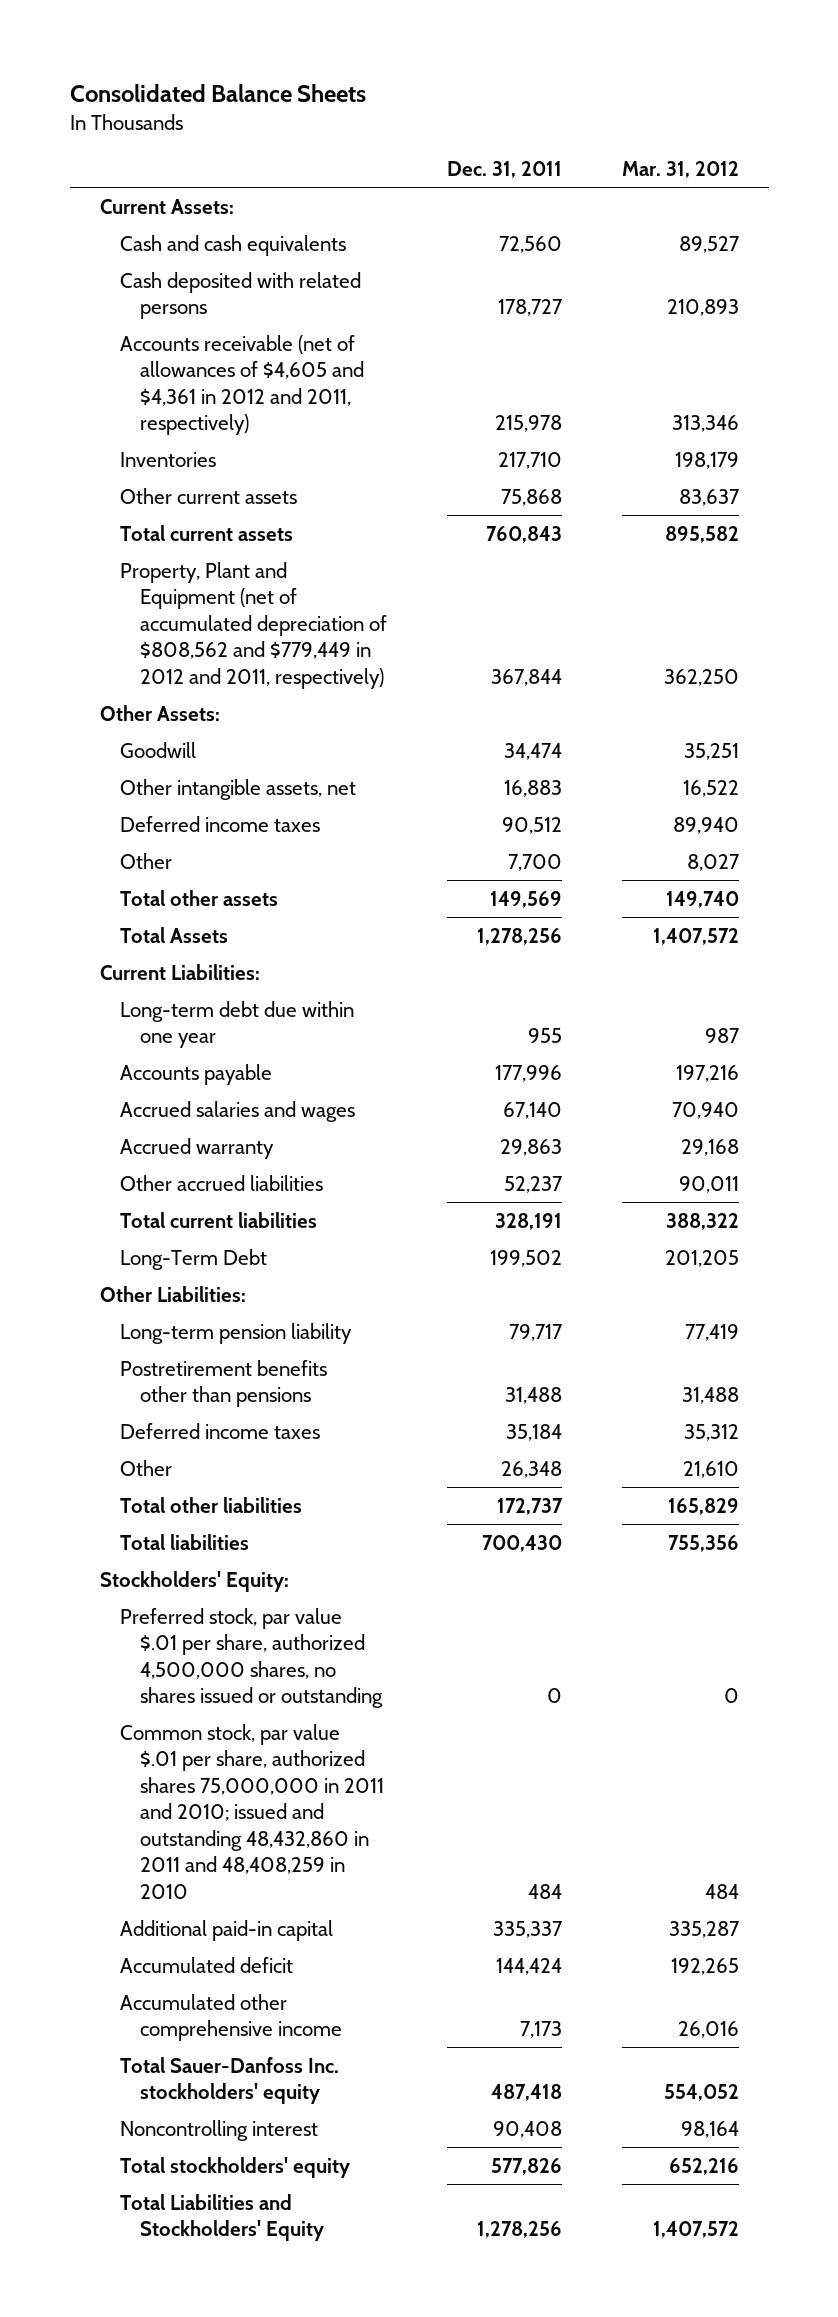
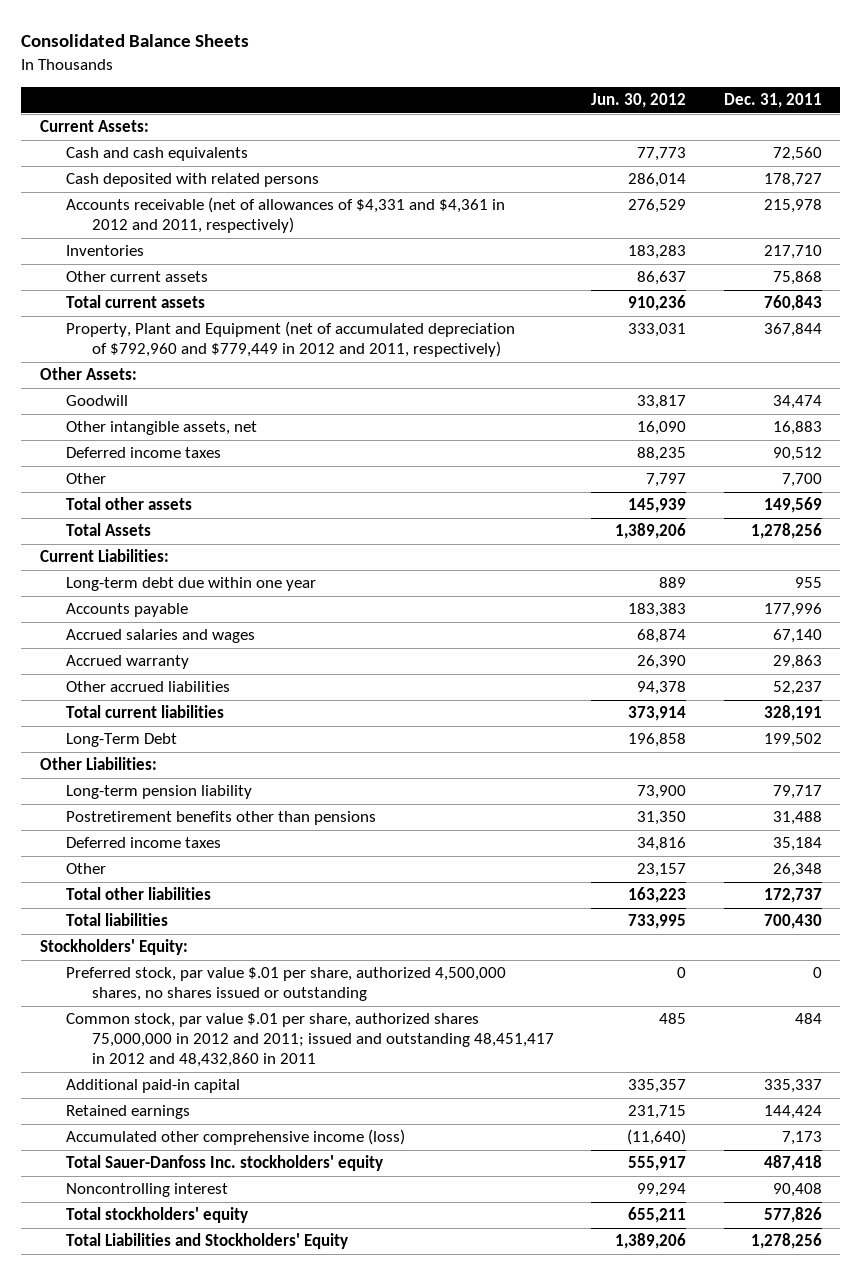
- | Dec. 31, 2011 | Mar. 31, 2012
+ | Jun. 30, 2012 | Dec. 31, 2011
- Accounts receivable (net of allowances of $4,605 and $4,361 in 2012 and 2011, respectively) | 215,978 | 313,346
+ Accounts receivable (net of allowances of $4,331 and $4,361 in 2012 and 2011, respectively) | 276,529 | 215,978
- Property, Plant and Equipment (net of accumulated depreciation of $808,562 and $779,449 in 2012 and 2011, respectively) | 367,844 | 362,250
+ Property, Plant and Equipment (net of accumulated depreciation of $792,960 and $779,449 in 2012 and 2011, respectively) | 333,031 | 367,844
- Common stock, par value $.01 per share, authorized shares 75,000,000 in 2011 and 2010; issued and outstanding 48,432,860 in 2011 and 48,408,259 in 2010 | 484 | 484
+ Common stock, par value $.01 per share, authorized shares 75,000,000 in 2012 and 2011; issued and outstanding 48,451,417 in 2012 and 48,432,860 in 2011 | 485 | 484
- Accumulated deficit | 144,424 | 192,265
- Accumulated other comprehensive income | 7,173 | 26,016
+ Retained earnings | 231,715 | 144,424
+ Accumulated other comprehensive income (loss) | (11,640) | 7,173

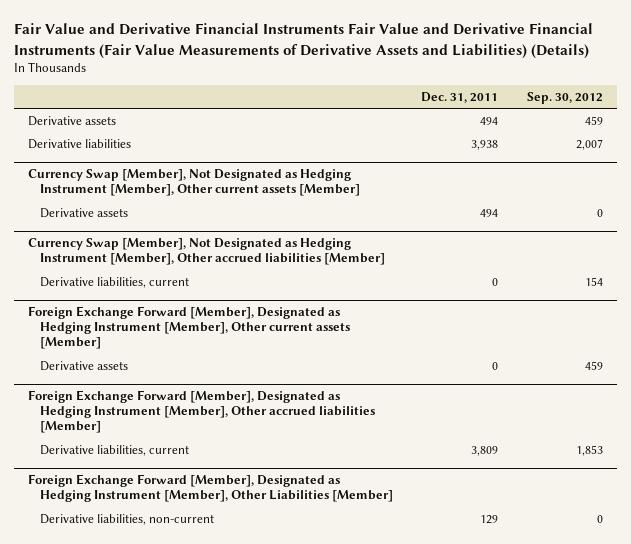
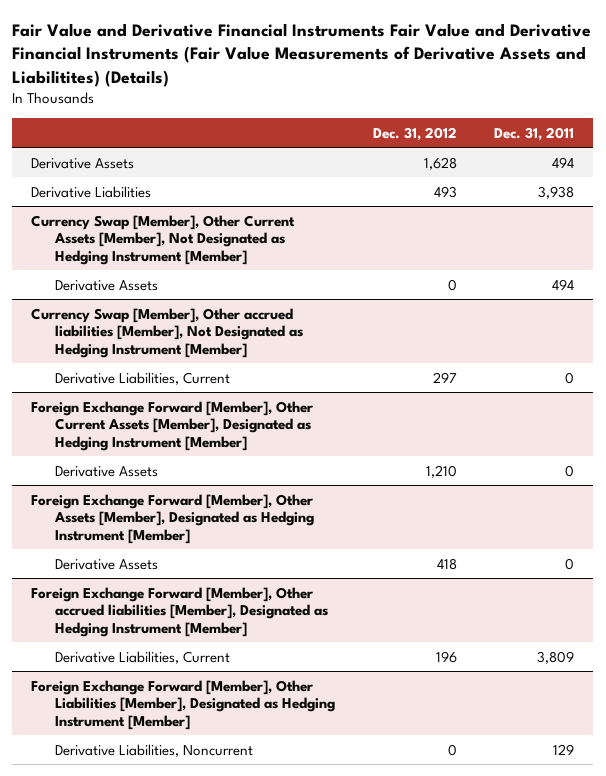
- Fair Value and Derivative Financial Instruments Fair Value and Derivative Financial Instruments (Fair Value Measurements of Derivative Assets and Liabilities) (Details)
+ Fair Value and Derivative Financial Instruments Fair Value and Derivative Financial Instruments (Fair Value Measurements of Derivative Assets and Liabilitites) (Details)
- | Dec. 31, 2011 | Sep. 30, 2012
+ | Dec. 31, 2012 | Dec. 31, 2011
- Derivative assets | 494 | 459
- Derivative liabilities | 3,938 | 2,007
- Currency Swap [Member], Not Designated as Hedging Instrument [Member], Other current assets [Member]
- Derivative assets | 494 | 0
- Currency Swap [Member], Not Designated as Hedging Instrument [Member], Other accrued liabilities [Member]
- Derivative liabilities, current | 0 | 154
- Foreign Exchange Forward [Member], Designated as Hedging Instrument [Member], Other current assets [Member]
- Derivative assets | 0 | 459
- Foreign Exchange Forward [Member], Designated as Hedging Instrument [Member], Other accrued liabilities [Member]
- Derivative liabilities, current | 3,809 | 1,853
- Foreign Exchange Forward [Member], Designated as Hedging Instrument [Member], Other Liabilities [Member]
- Derivative liabilities, non-current | 129 | 0
+ Derivative Assets | 1,628 | 494
+ Derivative Liabilities | 493 | 3,938
+ Currency Swap [Member], Other Current Assets [Member], Not Designated as Hedging Instrument [Member]
+ Derivative Assets | 0 | 494
+ Currency Swap [Member], Other accrued liabilities [Member], Not Designated as Hedging Instrument [Member]
+ Derivative Liabilities, Current | 297 | 0
+ Foreign Exchange Forward [Member], Other Current Assets [Member], Designated as Hedging Instrument [Member]
+ Derivative Assets | 1,210 | 0
+ Foreign Exchange Forward [Member], Other Assets [Member], Designated as Hedging Instrument [Member]
+ Derivative Assets | 418 | 0
+ Foreign Exchange Forward [Member], Other accrued liabilities [Member], Designated as Hedging Instrument [Member]
+ Derivative Liabilities, Current | 196 | 3,809
+ Foreign Exchange Forward [Member], Other Liabilities [Member], Designated as Hedging Instrument [Member]
+ Derivative Liabilities, Noncurrent | 0 | 129

